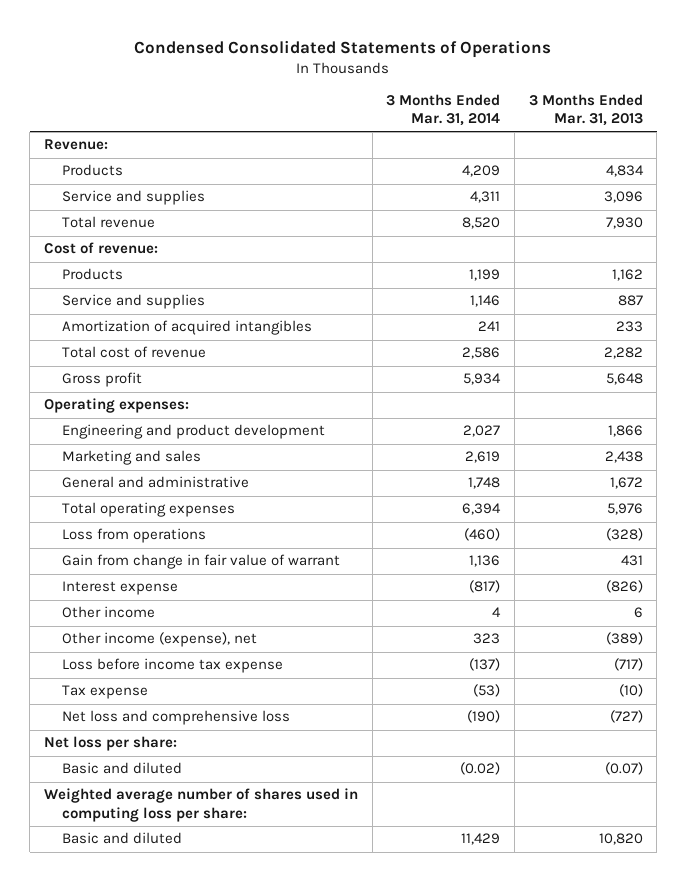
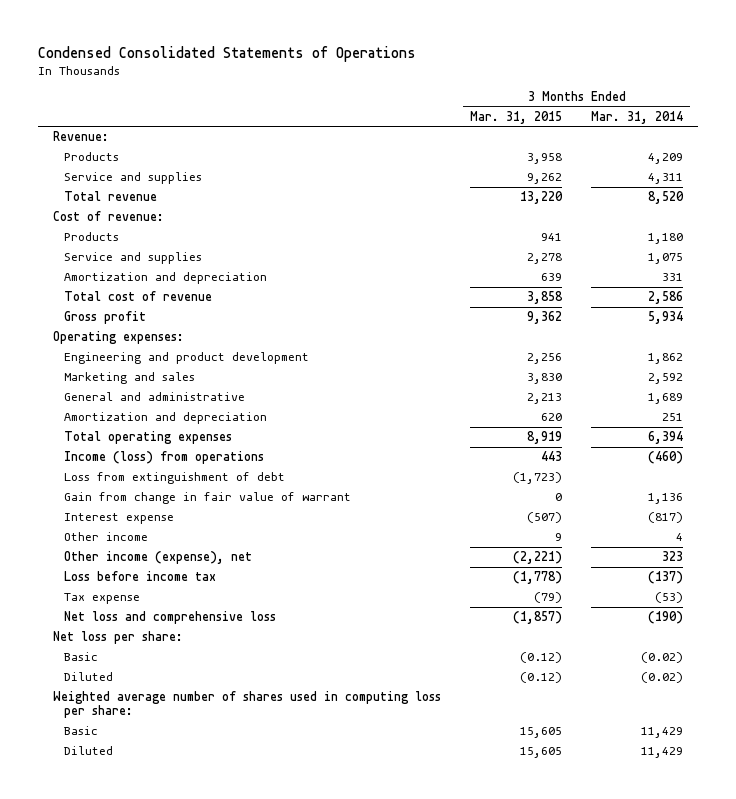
- | 3 Months Ended Mar. 31, 2014 | 3 Months Ended Mar. 31, 2013
+ | 3 Months Ended Mar. 31, 2015 | 3 Months Ended Mar. 31, 2014
- Products | 1,199 | 1,162
- Service and supplies | 1,146 | 887
- Amortization of acquired intangibles | 241 | 233
+ Products | 941 | 1,180
+ Service and supplies | 2,278 | 1,075
+ Amortization and depreciation | 639 | 331
- Engineering and product development | 2,027 | 1,866
- Marketing and sales | 2,619 | 2,438
- General and administrative | 1,748 | 1,672
+ Engineering and product development | 2,256 | 1,862
+ Marketing and sales | 3,830 | 2,592
+ General and administrative | 2,213 | 1,689
+ Amortization and depreciation | 620 | 251
- Loss from operations | (460) | (328)
+ Income (loss) from operations | 443 | (460)
+ Loss from extinguishment of debt | (1,723) |
- Loss before income tax expense | (137) | (717)
+ Loss before income tax | (1,778) | (137)
- Basic and diluted | (0.02) | (0.07)
+ Basic | (0.12) | (0.02)
+ Diluted | (0.12) | (0.02)
- Basic and diluted | 11,429 | 10,820
+ Basic | 15,605 | 11,429
+ Diluted | 15,605 | 11,429

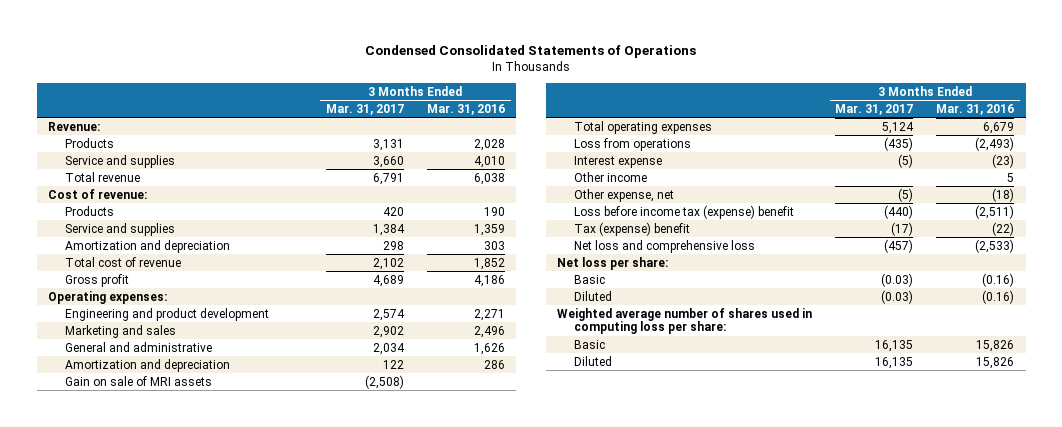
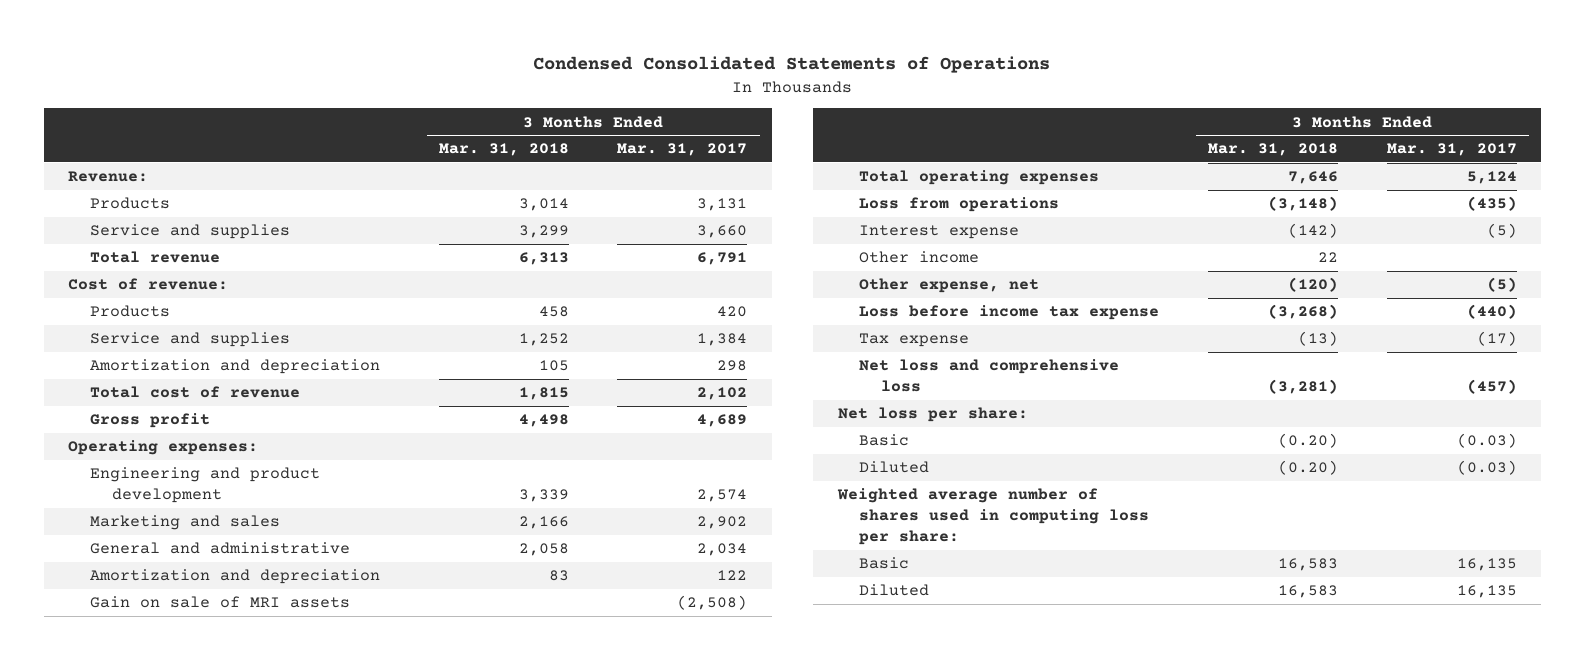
- | 3 Months Ended Mar. 31, 2017 | 3 Months Ended Mar. 31, 2016
+ | 3 Months Ended Mar. 31, 2018 | 3 Months Ended Mar. 31, 2017
- Loss before income tax (expense) benefit | (440) | (2,511)
- Tax (expense) benefit | (17) | (22)
+ Loss before income tax expense | (3,268) | (440)
+ Tax expense | (13) | (17)

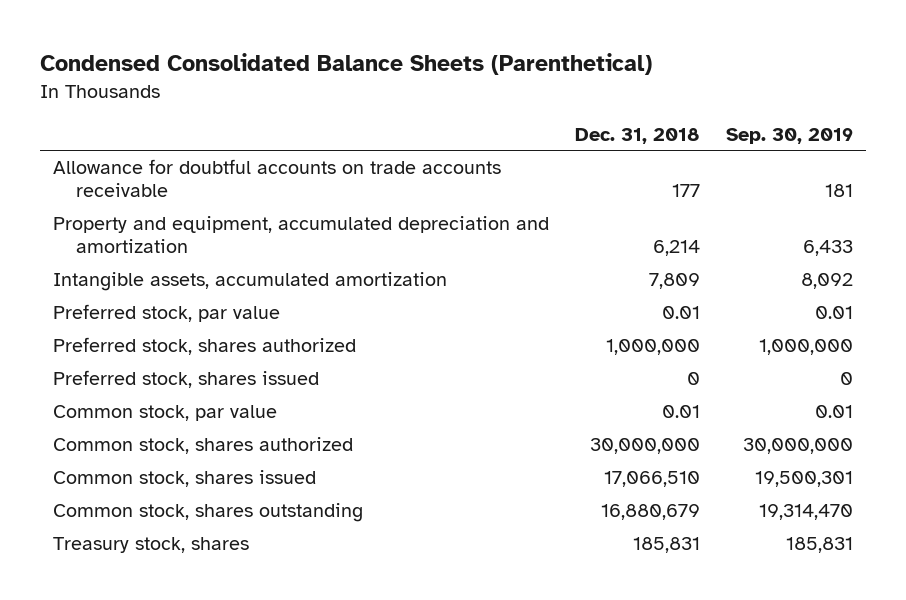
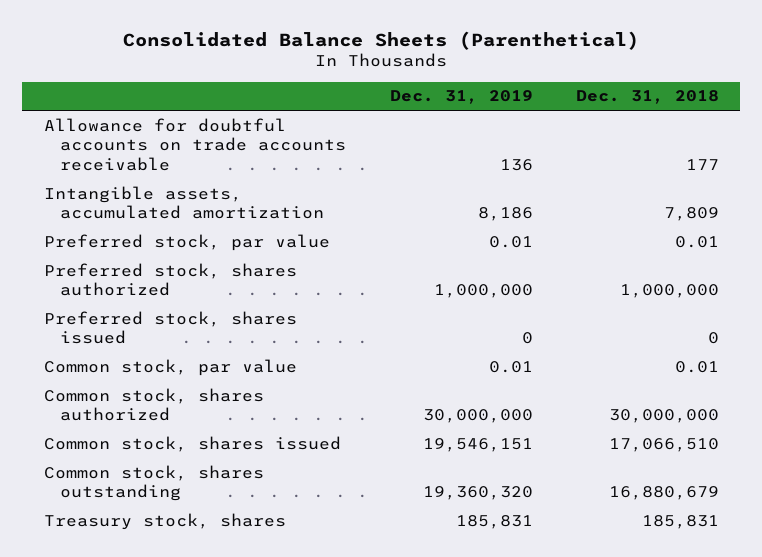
- Condensed Consolidated Balance Sheets (Parenthetical)
+ Consolidated Balance Sheets (Parenthetical)
- | Dec. 31, 2018 | Sep. 30, 2019
+ | Dec. 31, 2019 | Dec. 31, 2018
- Property and equipment, accumulated depreciation and amortization | 6,214 | 6,433

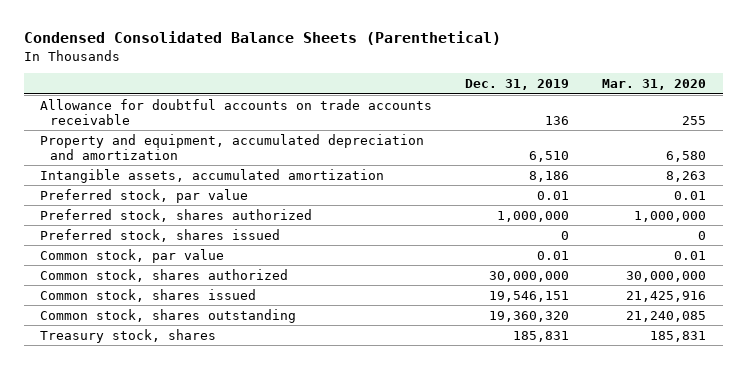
- Consolidated Balance Sheets (Parenthetical)
+ Condensed Consolidated Balance Sheets (Parenthetical)
- | Dec. 31, 2019 | Dec. 31, 2018
+ | Dec. 31, 2019 | Mar. 31, 2020
+ Property and equipment, accumulated depreciation and amortization | 6,510 | 6,580

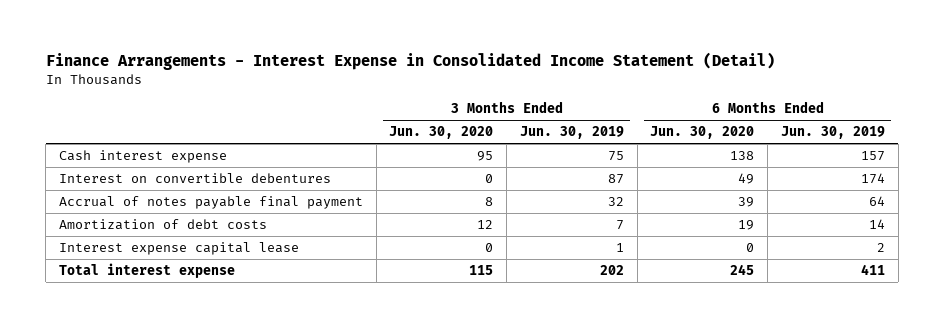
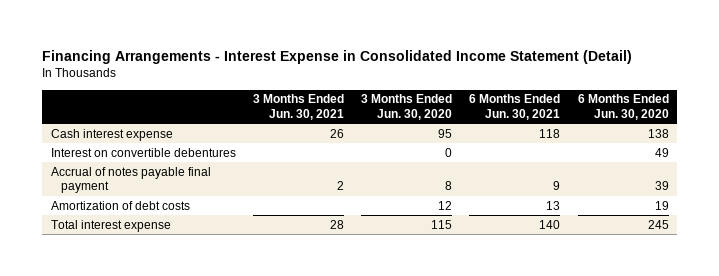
- Finance Arrangements - Interest Expense in Consolidated Income Statement (Detail)
+ Financing Arrangements - Interest Expense in Consolidated Income Statement (Detail)
- | 3 Months Ended Jun. 30, 2020 | 3 Months Ended Jun. 30, 2019 | 6 Months Ended Jun. 30, 2020 | 6 Months Ended Jun. 30, 2019
+ | 3 Months Ended Jun. 30, 2021 | 3 Months Ended Jun. 30, 2020 | 6 Months Ended Jun. 30, 2021 | 6 Months Ended Jun. 30, 2020
- Interest expense capital lease | 0 | 1 | 0 | 2

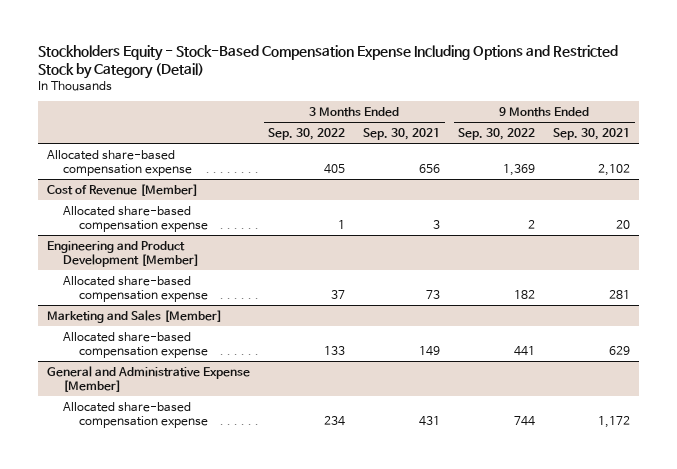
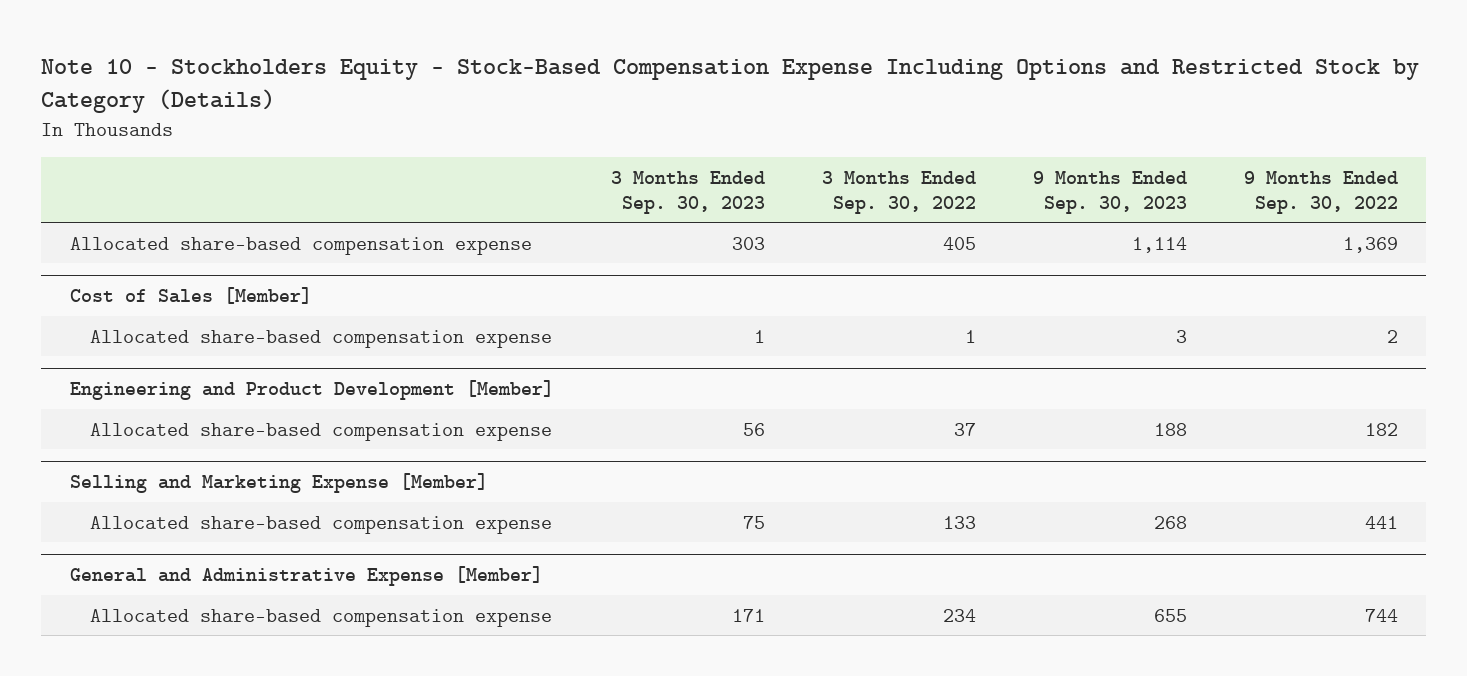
- Stockholders Equity - Stock-Based Compensation Expense Including Options and Restricted Stock by Category (Detail)
+ Note 10 - Stockholders Equity - Stock-Based Compensation Expense Including Options and Restricted Stock by Category (Details)
- | 3 Months Ended Sep. 30, 2022 | 3 Months Ended Sep. 30, 2021 | 9 Months Ended Sep. 30, 2022 | 9 Months Ended Sep. 30, 2021
+ | 3 Months Ended Sep. 30, 2023 | 3 Months Ended Sep. 30, 2022 | 9 Months Ended Sep. 30, 2023 | 9 Months Ended Sep. 30, 2022
- Cost of Revenue [Member]
+ Cost of Sales [Member]
- Marketing and Sales [Member]
+ Selling and Marketing Expense [Member]

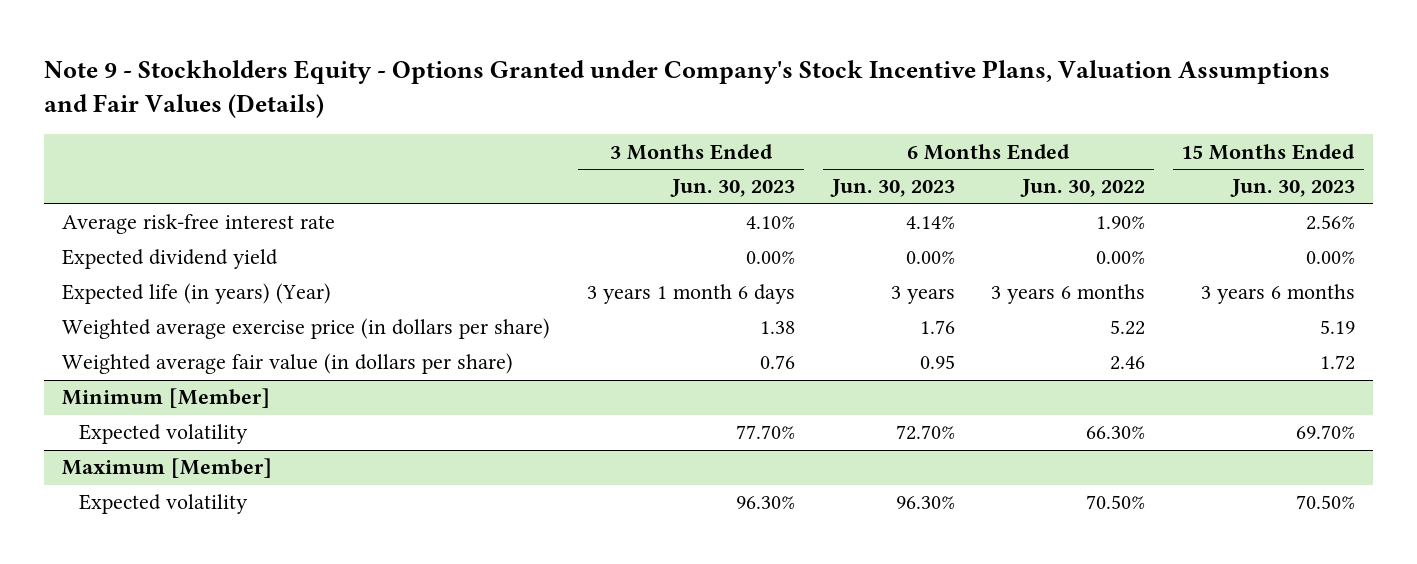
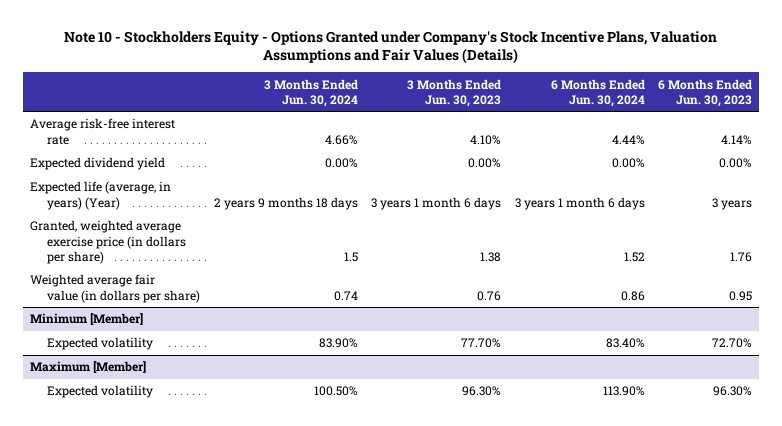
- Note 9 - Stockholders Equity - Options Granted under Company's Stock Incentive Plans, Valuation Assumptions and Fair Values (Details)
+ Note 10 - Stockholders Equity - Options Granted under Company's Stock Incentive Plans, Valuation Assumptions and Fair Values (Details)
- | 3 Months Ended Jun. 30, 2023 | 6 Months Ended Jun. 30, 2023 | 6 Months Ended Jun. 30, 2022 | 15 Months Ended Jun. 30, 2023
+ | 3 Months Ended Jun. 30, 2024 | 3 Months Ended Jun. 30, 2023 | 6 Months Ended Jun. 30, 2024 | 6 Months Ended Jun. 30, 2023
- Expected life (in years) (Year) | 3 years 1 month 6 days | 3 years | 3 years 6 months | 3 years 6 months
- Weighted average exercise price (in dollars per share) | 1.38 | 1.76 | 5.22 | 5.19
+ Expected life (average, in years) (Year) | 2 years 9 months 18 days | 3 years 1 month 6 days | 3 years 1 month 6 days | 3 years
+ Granted, weighted average exercise price (in dollars per share) | 1.5 | 1.38 | 1.52 | 1.76

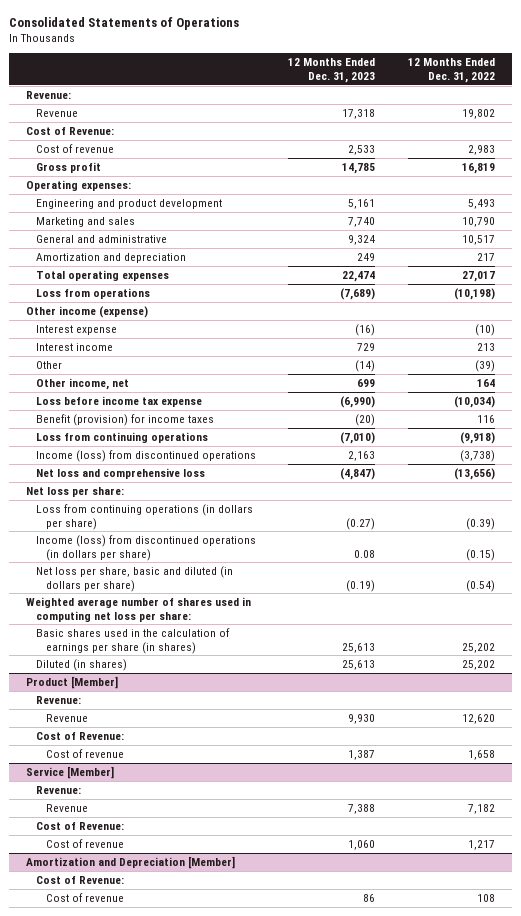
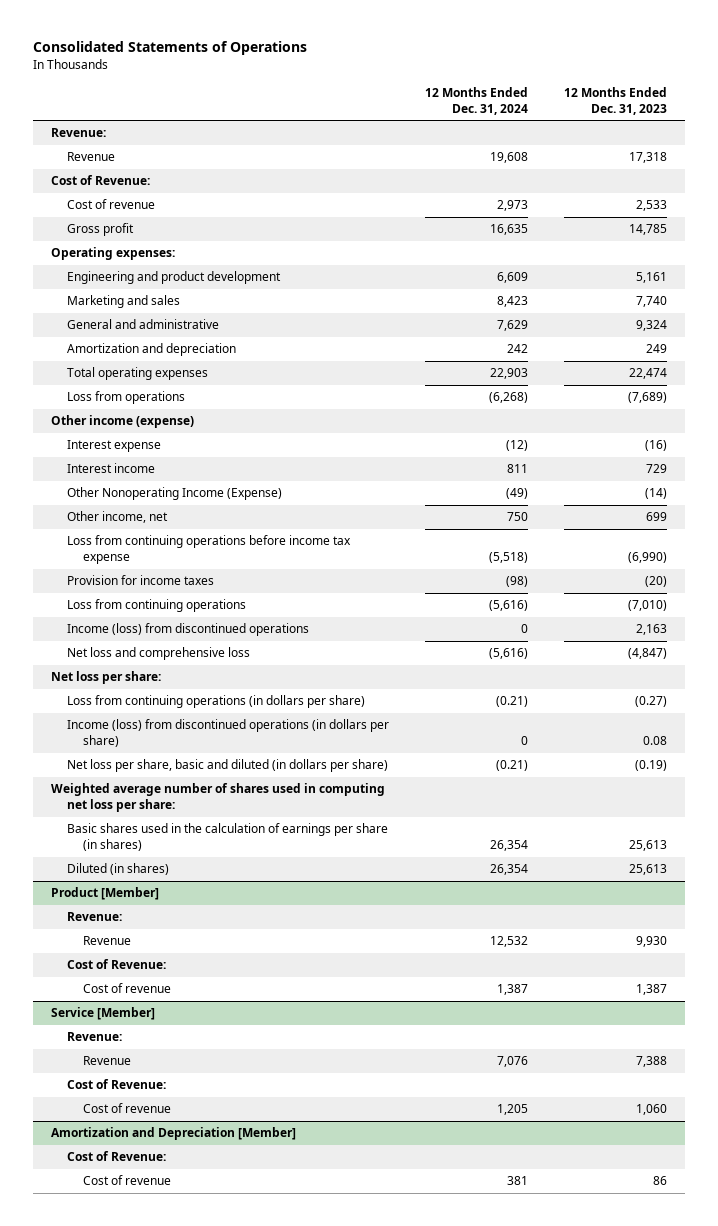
- | 12 Months Ended Dec. 31, 2023 | 12 Months Ended Dec. 31, 2022
+ | 12 Months Ended Dec. 31, 2024 | 12 Months Ended Dec. 31, 2023
- Other | (14) | (39)
+ Other Nonoperating Income (Expense) | (49) | (14)
- Loss before income tax expense | (6,990) | (10,034)
- Benefit (provision) for income taxes | (20) | 116
+ Loss from continuing operations before income tax expense | (5,518) | (6,990)
+ Provision for income taxes | (98) | (20)

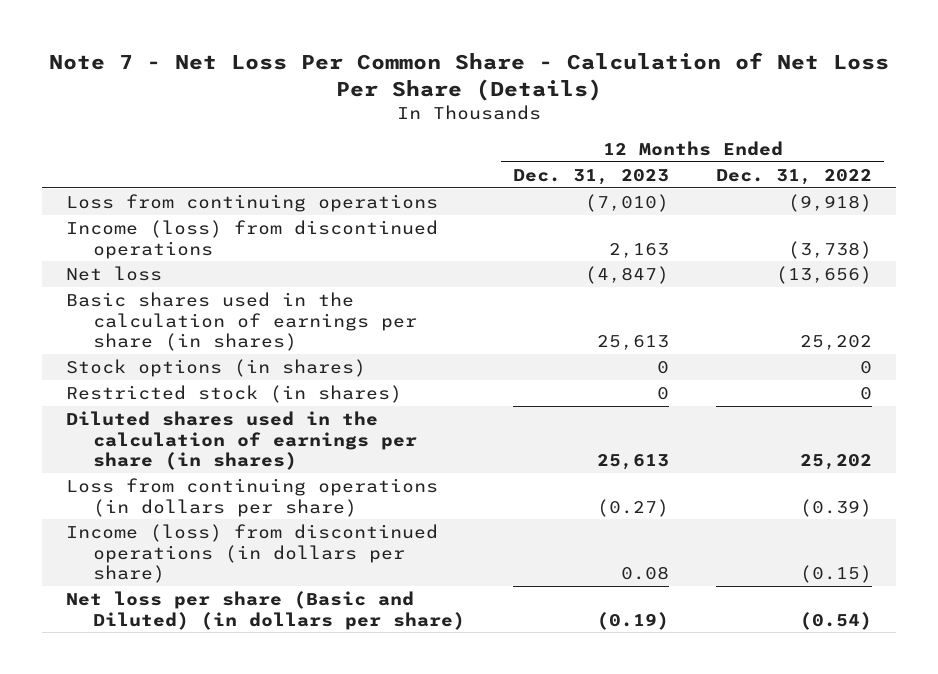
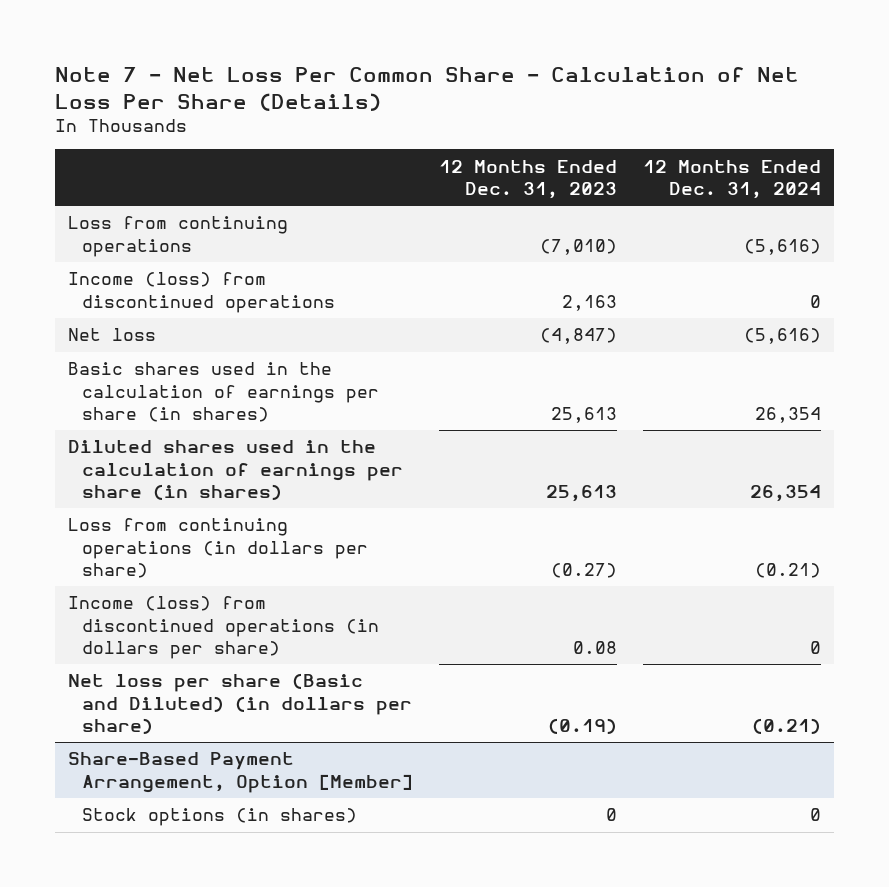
- | 12 Months Ended Dec. 31, 2023 | 12 Months Ended Dec. 31, 2022
+ | 12 Months Ended Dec. 31, 2023 | 12 Months Ended Dec. 31, 2024
- Stock options (in shares) | 0 | 0
- Restricted stock (in shares) | 0 | 0
+ Share-Based Payment Arrangement, Option [Member]
+ Stock options (in shares) | 0 | 0

